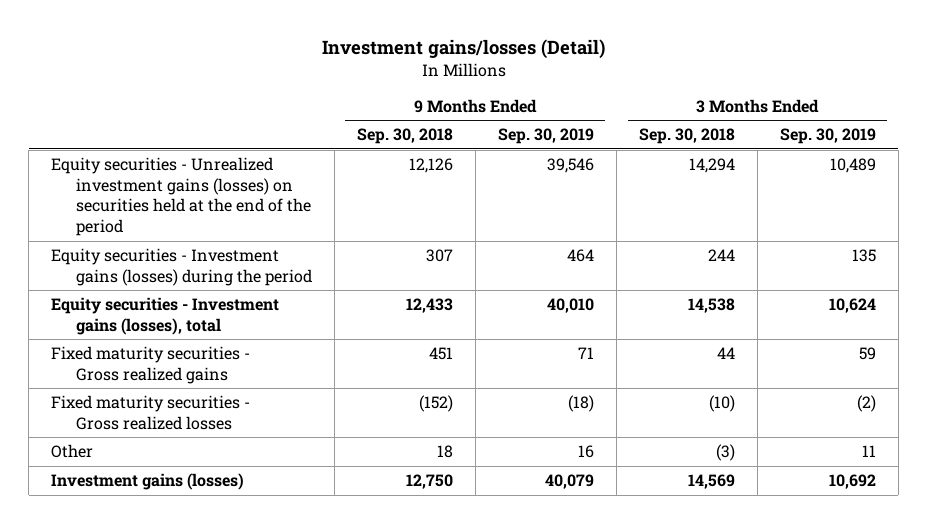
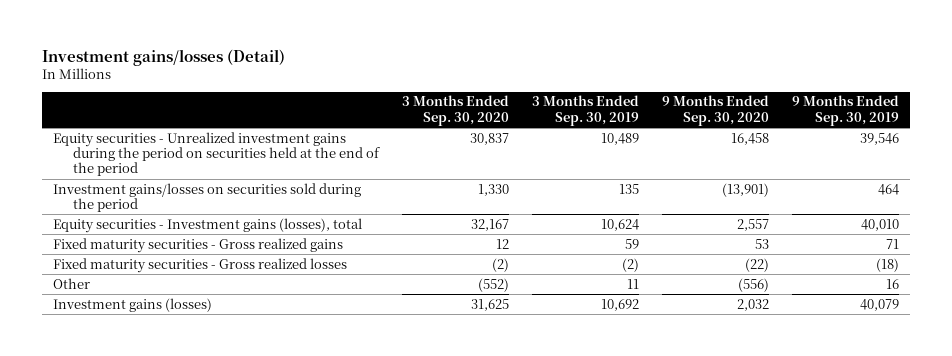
- | 9 Months Ended Sep. 30, 2018 | 9 Months Ended Sep. 30, 2019 | 3 Months Ended Sep. 30, 2018 | 3 Months Ended Sep. 30, 2019
+ | 3 Months Ended Sep. 30, 2020 | 3 Months Ended Sep. 30, 2019 | 9 Months Ended Sep. 30, 2020 | 9 Months Ended Sep. 30, 2019
- Equity securities - Unrealized investment gains (losses) on securities held at the end of the period | 12,126 | 39,546 | 14,294 | 10,489
- Equity securities - Investment gains (losses) during the period | 307 | 464 | 244 | 135
+ Equity securities - Unrealized investment gains during the period on securities held at the end of the period | 30,837 | 10,489 | 16,458 | 39,546
+ Investment gains/losses on securities sold during the period | 1,330 | 135 | (13,901) | 464

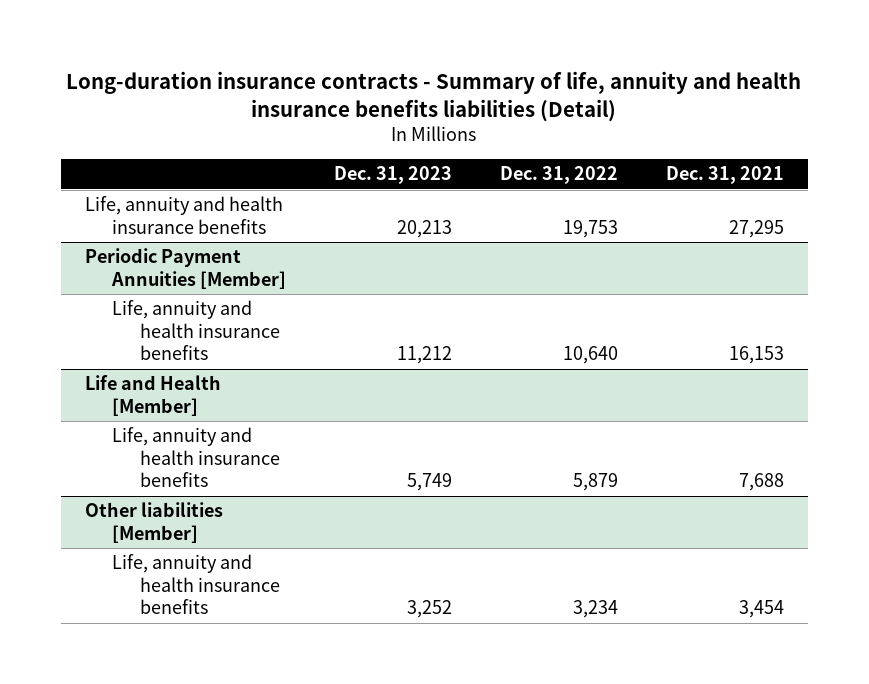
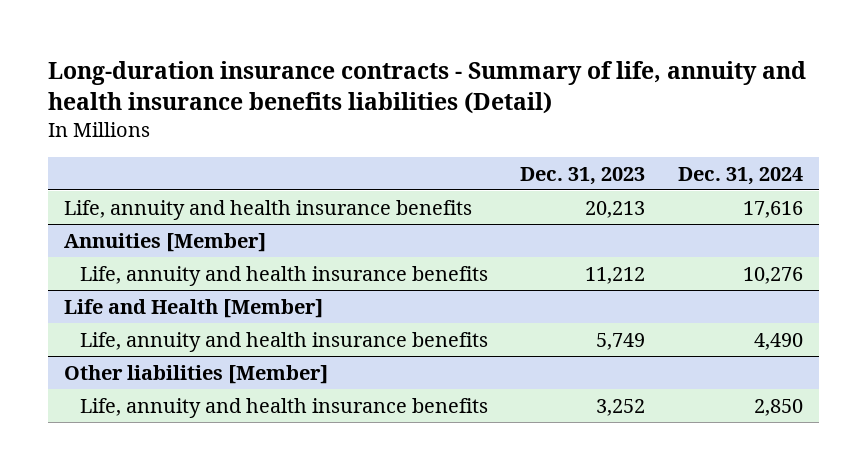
- | Dec. 31, 2023 | Dec. 31, 2022 | Dec. 31, 2021
+ | Dec. 31, 2023 | Dec. 31, 2024
- Periodic Payment Annuities [Member]
+ Annuities [Member]

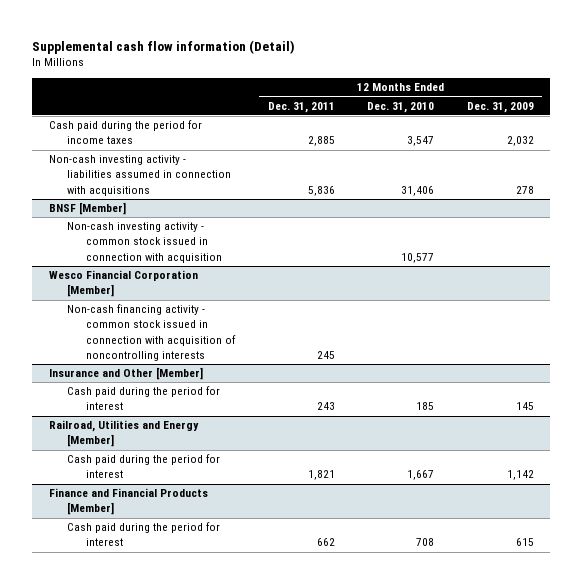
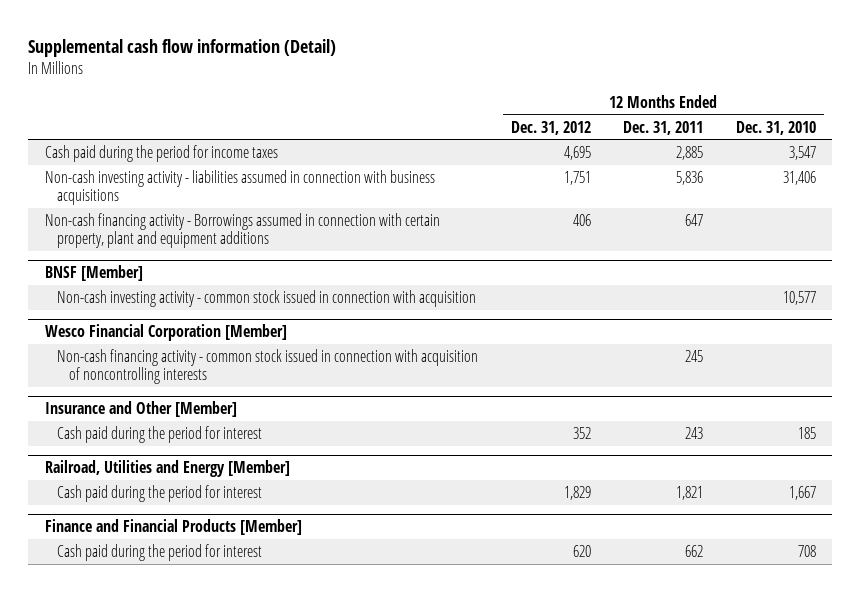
- | 12 Months Ended Dec. 31, 2011 | 12 Months Ended Dec. 31, 2010 | 12 Months Ended Dec. 31, 2009
+ | 12 Months Ended Dec. 31, 2012 | 12 Months Ended Dec. 31, 2011 | 12 Months Ended Dec. 31, 2010
- Non-cash investing activity - liabilities assumed in connection with acquisitions | 5,836 | 31,406 | 278
+ Non-cash investing activity - liabilities assumed in connection with business acquisitions | 1,751 | 5,836 | 31,406
+ Non-cash financing activity - Borrowings assumed in connection with certain property, plant and equipment additions | 406 | 647 |

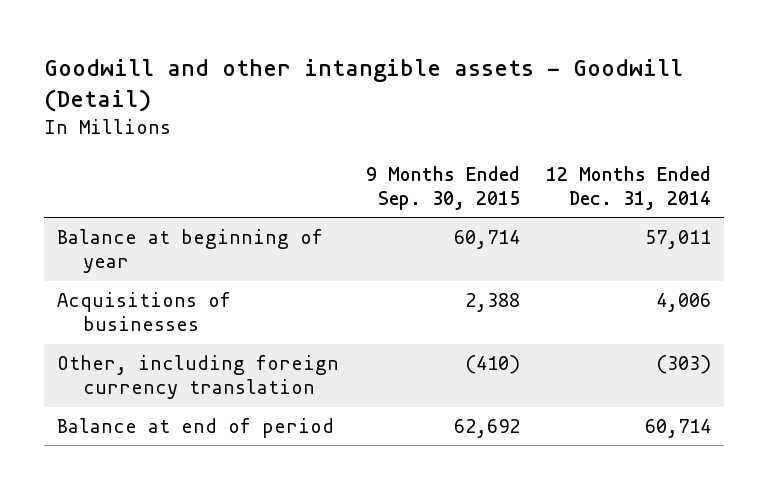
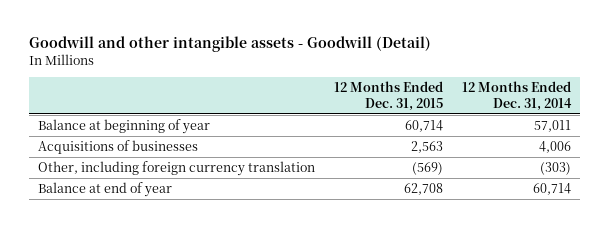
- | 9 Months Ended Sep. 30, 2015 | 12 Months Ended Dec. 31, 2014
+ | 12 Months Ended Dec. 31, 2015 | 12 Months Ended Dec. 31, 2014
- Balance at end of period | 62,692 | 60,714
+ Balance at end of year | 62,708 | 60,714

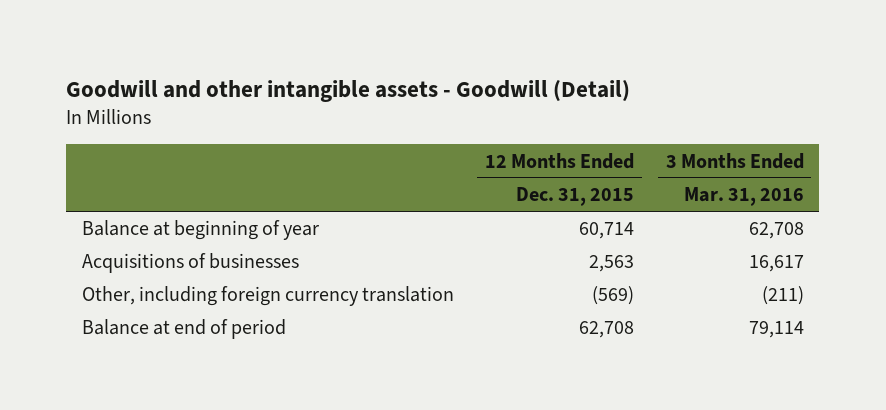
- | 12 Months Ended Dec. 31, 2015 | 12 Months Ended Dec. 31, 2014
+ | 12 Months Ended Dec. 31, 2015 | 3 Months Ended Mar. 31, 2016
- Balance at end of year | 62,708 | 60,714
+ Balance at end of period | 62,708 | 79,114

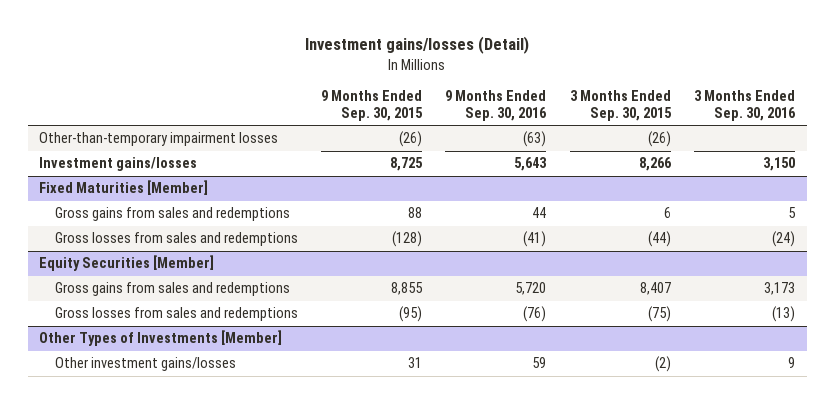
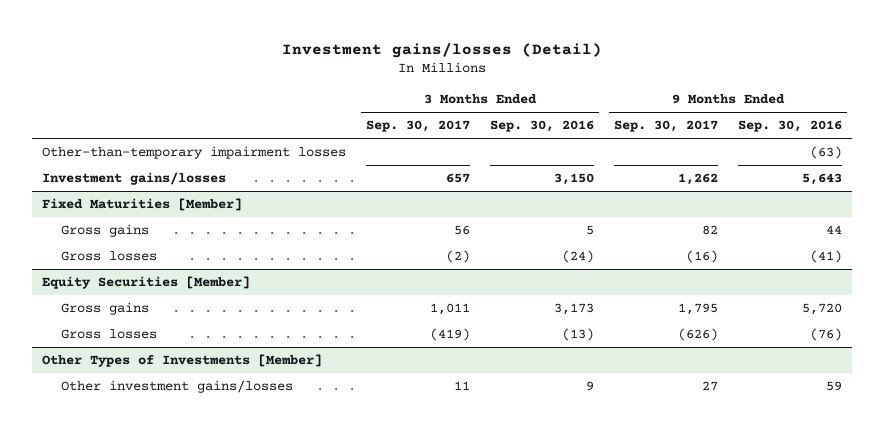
- | 9 Months Ended Sep. 30, 2015 | 9 Months Ended Sep. 30, 2016 | 3 Months Ended Sep. 30, 2015 | 3 Months Ended Sep. 30, 2016
+ | 3 Months Ended Sep. 30, 2017 | 3 Months Ended Sep. 30, 2016 | 9 Months Ended Sep. 30, 2017 | 9 Months Ended Sep. 30, 2016
@ Fixed Maturities [Member]
- Gross gains from sales and redemptions | 88 | 44 | 6 | 5
- Gross losses from sales and redemptions | (128) | (41) | (44) | (24)
+ Gross gains | 56 | 5 | 82 | 44
+ Gross losses | (2) | (24) | (16) | (41)
@ Equity Securities [Member]
- Gross gains from sales and redemptions | 8,855 | 5,720 | 8,407 | 3,173
- Gross losses from sales and redemptions | (95) | (76) | (75) | (13)
+ Gross gains | 1,011 | 3,173 | 1,795 | 5,720
+ Gross losses | (419) | (13) | (626) | (76)

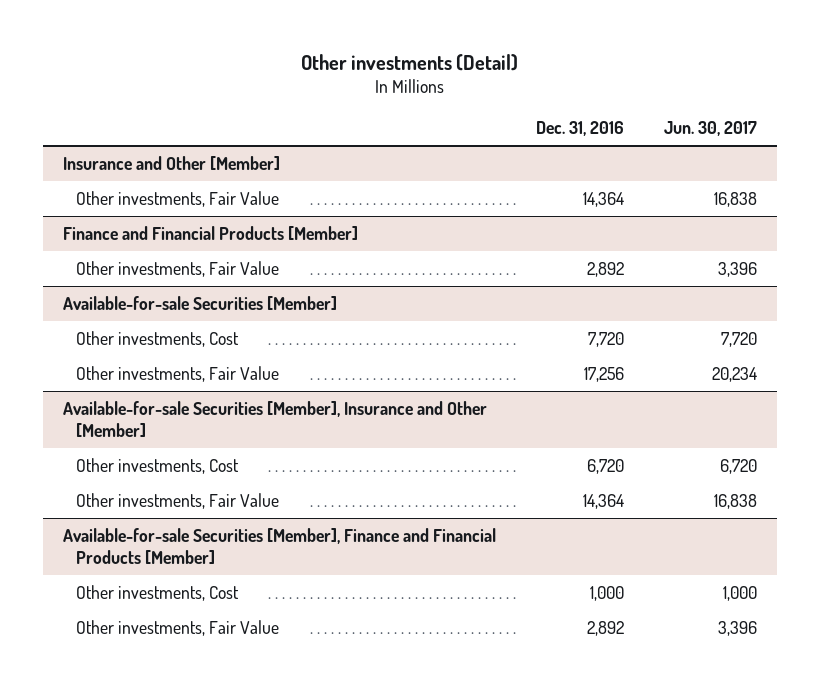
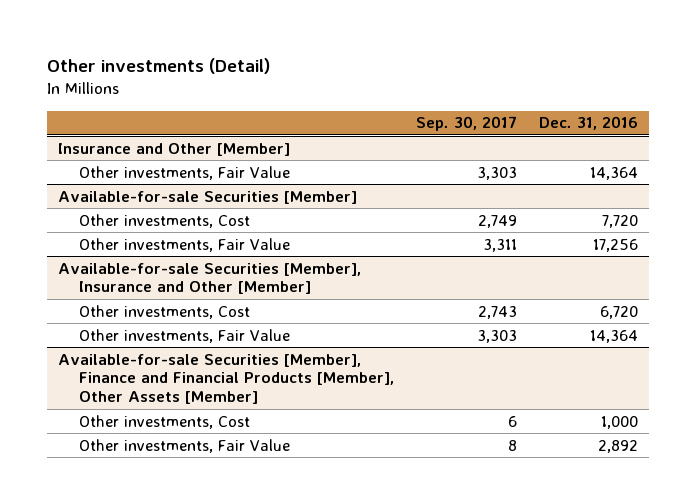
- | Dec. 31, 2016 | Jun. 30, 2017
+ | Sep. 30, 2017 | Dec. 31, 2016
- Finance and Financial Products [Member]
- Other investments, Fair Value | 2,892 | 3,396
- Available-for-sale Securities [Member], Finance and Financial Products [Member]
+ Available-for-sale Securities [Member], Finance and Financial Products [Member], Other Assets [Member]

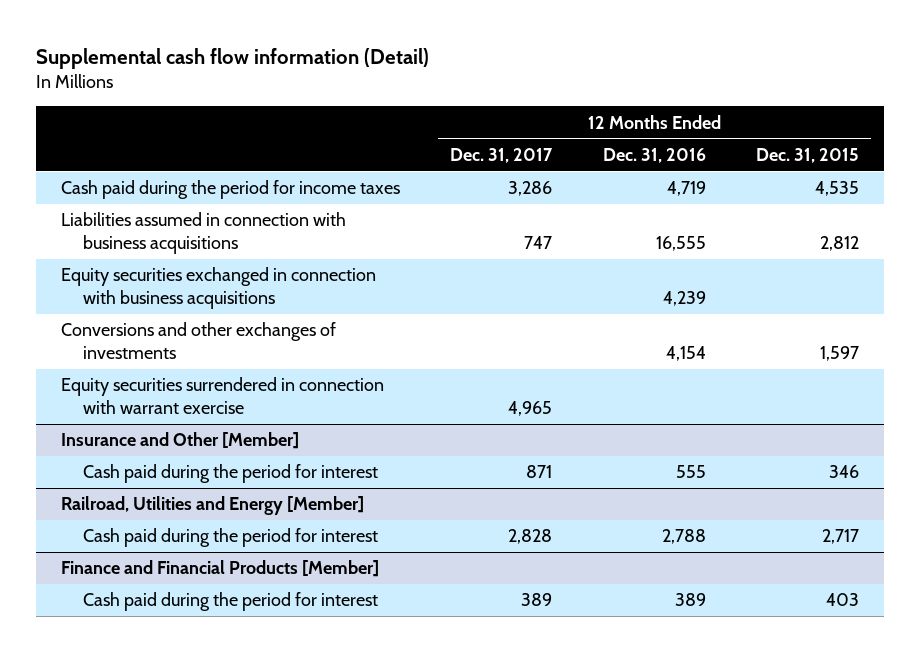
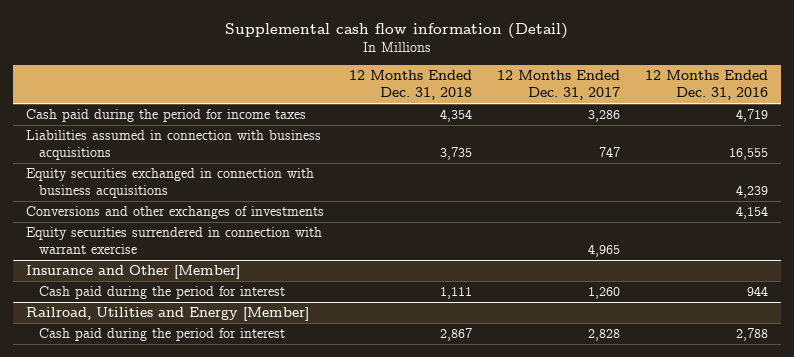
- | 12 Months Ended Dec. 31, 2017 | 12 Months Ended Dec. 31, 2016 | 12 Months Ended Dec. 31, 2015
+ | 12 Months Ended Dec. 31, 2018 | 12 Months Ended Dec. 31, 2017 | 12 Months Ended Dec. 31, 2016
@ Insurance and Other [Member]
- Cash paid during the period for interest | 871 | 555 | 346
+ Cash paid during the period for interest | 1,111 | 1,260 | 944
- Finance and Financial Products [Member]
- Cash paid during the period for interest | 389 | 389 | 403

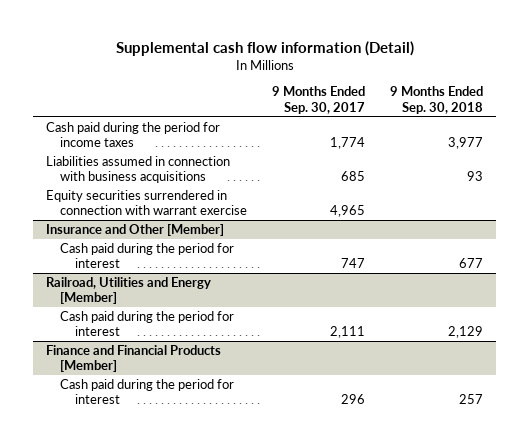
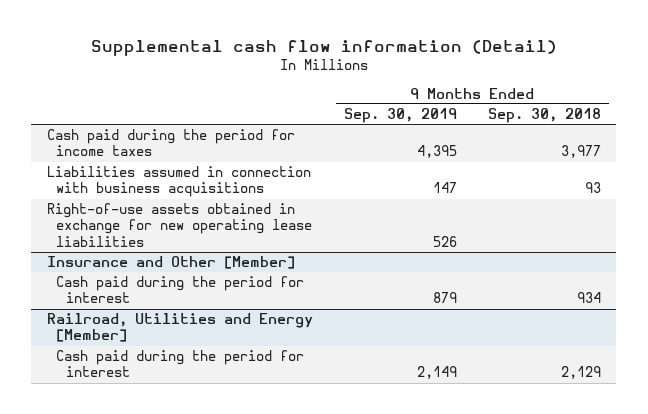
- | 9 Months Ended Sep. 30, 2017 | 9 Months Ended Sep. 30, 2018
+ | 9 Months Ended Sep. 30, 2019 | 9 Months Ended Sep. 30, 2018
- Equity securities surrendered in connection with warrant exercise | 4,965 |
+ Right-of-use assets obtained in exchange for new operating lease liabilities | 526 |
@ Insurance and Other [Member]
- Cash paid during the period for interest | 747 | 677
+ Cash paid during the period for interest | 879 | 934
- Finance and Financial Products [Member]
- Cash paid during the period for interest | 296 | 257

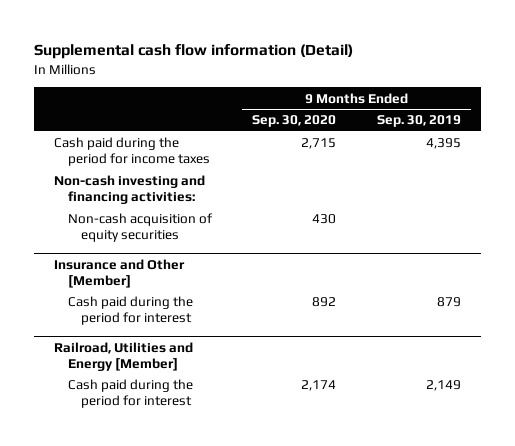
- | 9 Months Ended Sep. 30, 2019 | 9 Months Ended Sep. 30, 2018
+ | 9 Months Ended Sep. 30, 2020 | 9 Months Ended Sep. 30, 2019
- Liabilities assumed in connection with business acquisitions | 147 | 93
- Right-of-use assets obtained in exchange for new operating lease liabilities | 526 |
+ Non-cash investing and financing activities:
+ Non-cash acquisition of equity securities | 430 |

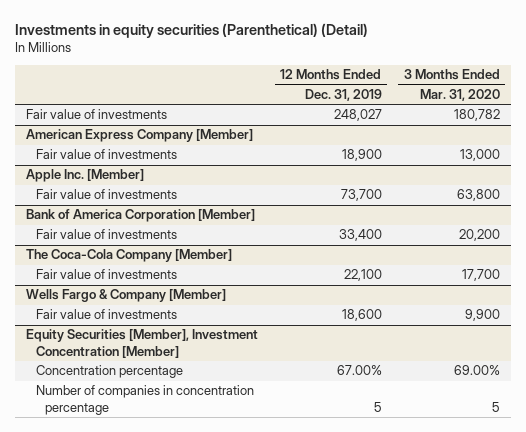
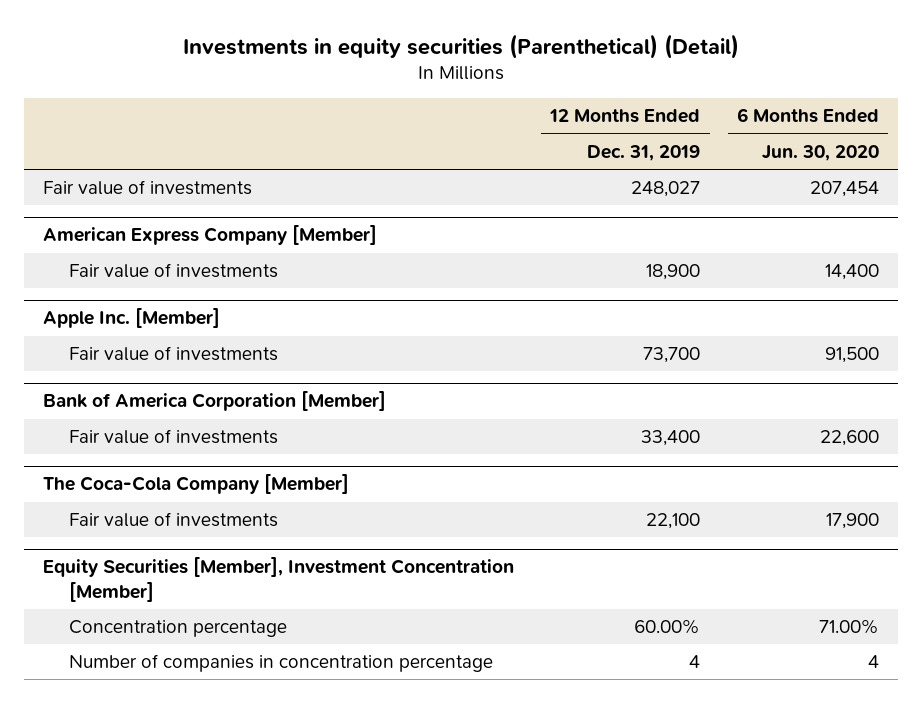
- | 12 Months Ended Dec. 31, 2019 | 3 Months Ended Mar. 31, 2020
+ | 12 Months Ended Dec. 31, 2019 | 6 Months Ended Jun. 30, 2020
- Wells Fargo & Company [Member]
- Fair value of investments | 18,600 | 9,900
@ Equity Securities [Member], Investment Concentration [Member]
- Concentration percentage | 67.00% | 69.00%
- Number of companies in concentration percentage | 5 | 5
+ Concentration percentage | 60.00% | 71.00%
+ Number of companies in concentration percentage | 4 | 4

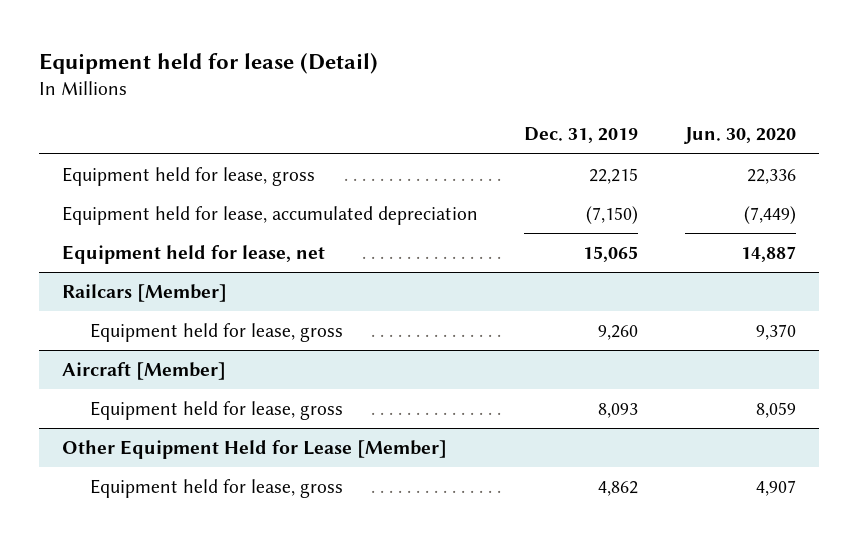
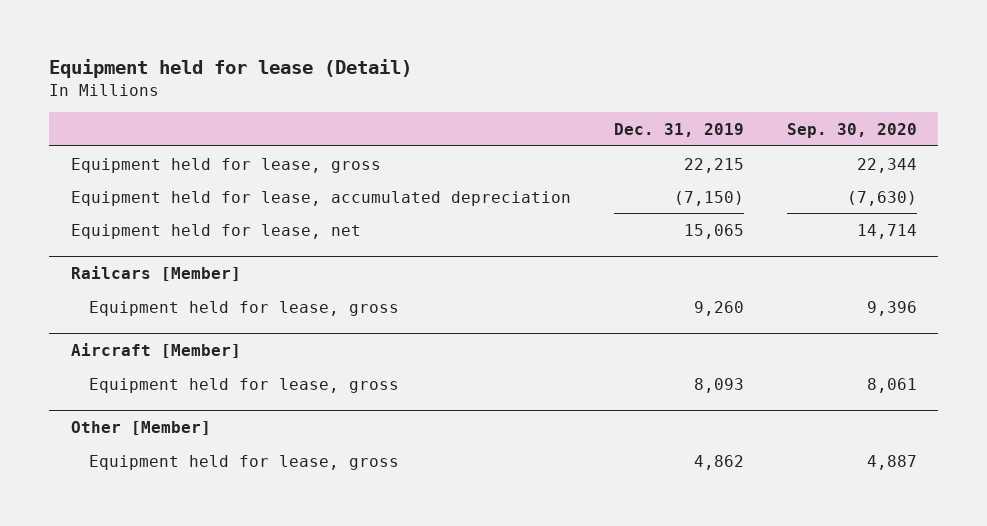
- | Dec. 31, 2019 | Jun. 30, 2020
+ | Dec. 31, 2019 | Sep. 30, 2020
- Other Equipment Held for Lease [Member]
+ Other [Member]

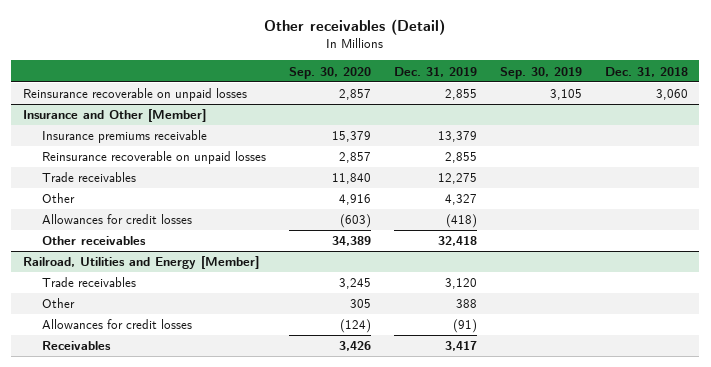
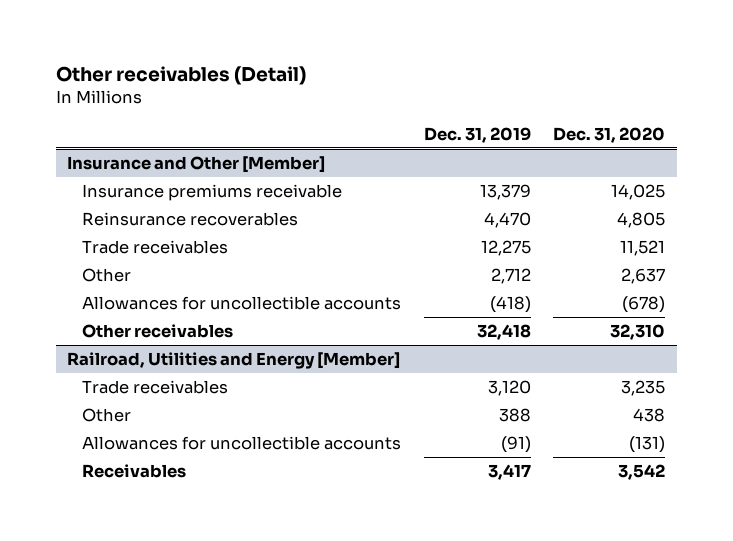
- | Sep. 30, 2020 | Dec. 31, 2019 | Sep. 30, 2019 | Dec. 31, 2018
+ | Dec. 31, 2019 | Dec. 31, 2020
- Reinsurance recoverable on unpaid losses | 2,857 | 2,855 | 3,105 | 3,060
@ Insurance and Other [Member]
- Reinsurance recoverable on unpaid losses | 2,857 | 2,855 | |
+ Reinsurance recoverables | 4,470 | 4,805
- Other | 4,916 | 4,327 | |
- Allowances for credit losses | (603) | (418) | |
+ Other | 2,712 | 2,637
+ Allowances for uncollectible accounts | (418) | (678)
@ Railroad, Utilities and Energy [Member]
- Allowances for credit losses | (124) | (91) | |
+ Allowances for uncollectible accounts | (91) | (131)

